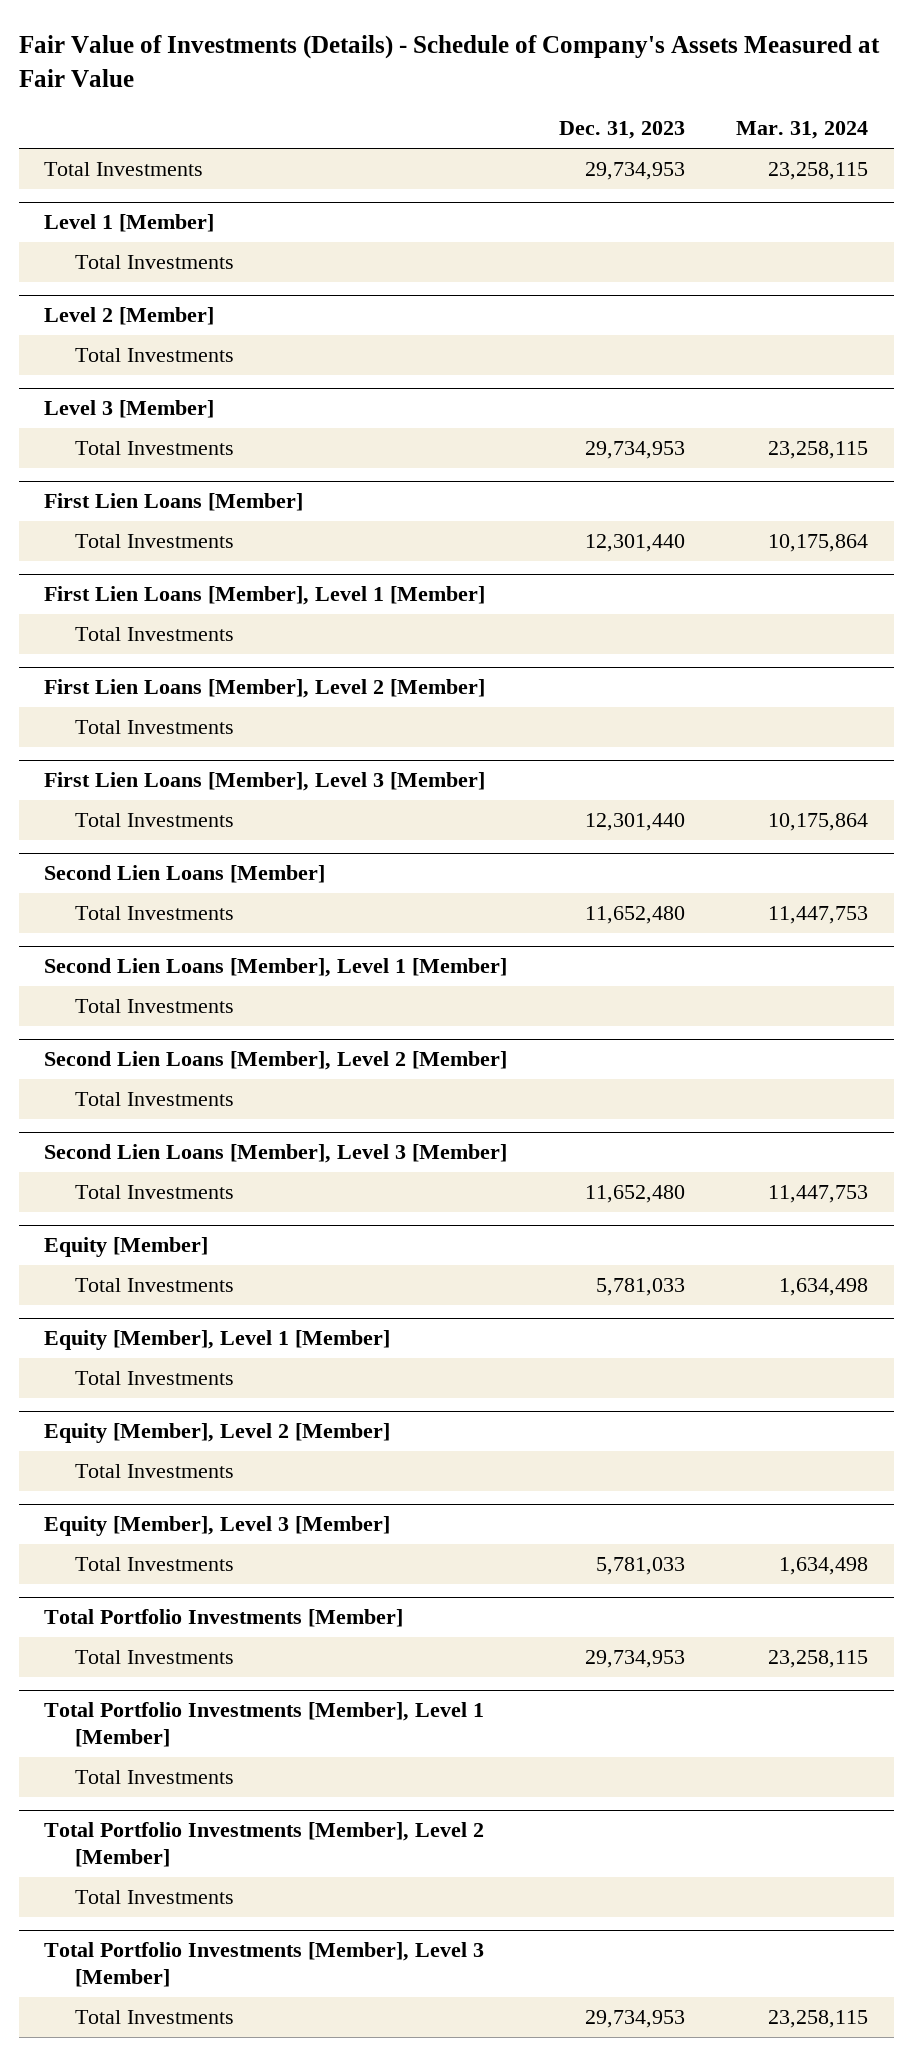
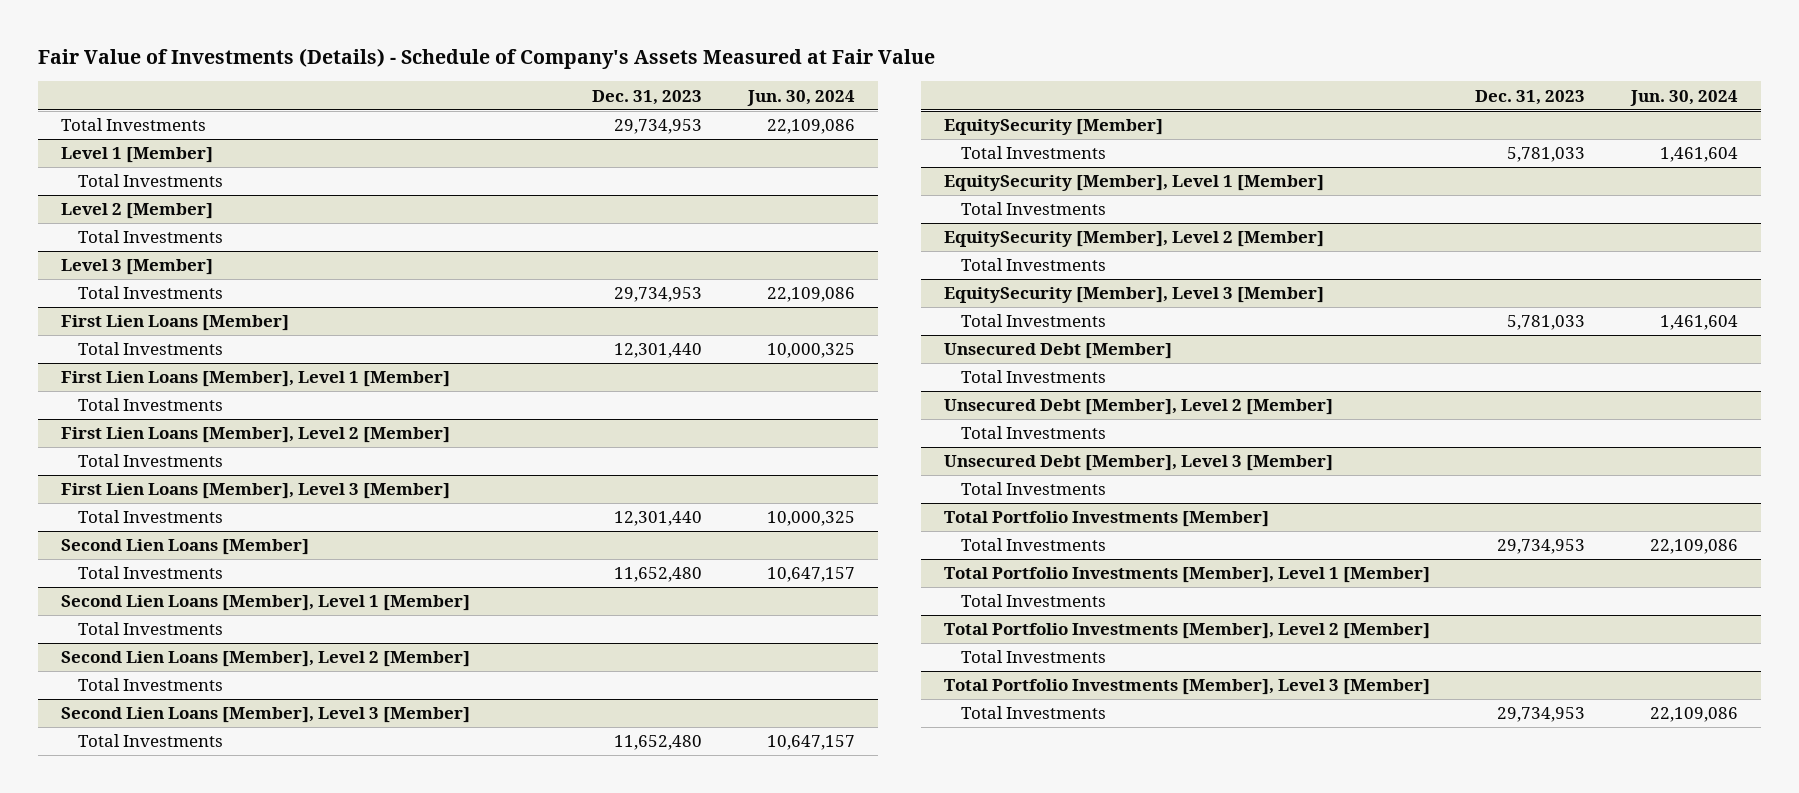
- | Dec. 31, 2023 | Mar. 31, 2024
+ | Dec. 31, 2023 | Jun. 30, 2024
- Equity [Member]
+ EquitySecurity [Member]
- Equity [Member], Level 1 [Member]
+ EquitySecurity [Member], Level 1 [Member]
- Equity [Member], Level 2 [Member]
+ EquitySecurity [Member], Level 2 [Member]
- Equity [Member], Level 3 [Member]
+ EquitySecurity [Member], Level 3 [Member]
+ Unsecured Debt [Member]
+ Total Investments
+ Unsecured Debt [Member], Level 2 [Member]
+ Total Investments
+ Unsecured Debt [Member], Level 3 [Member]
+ Total Investments

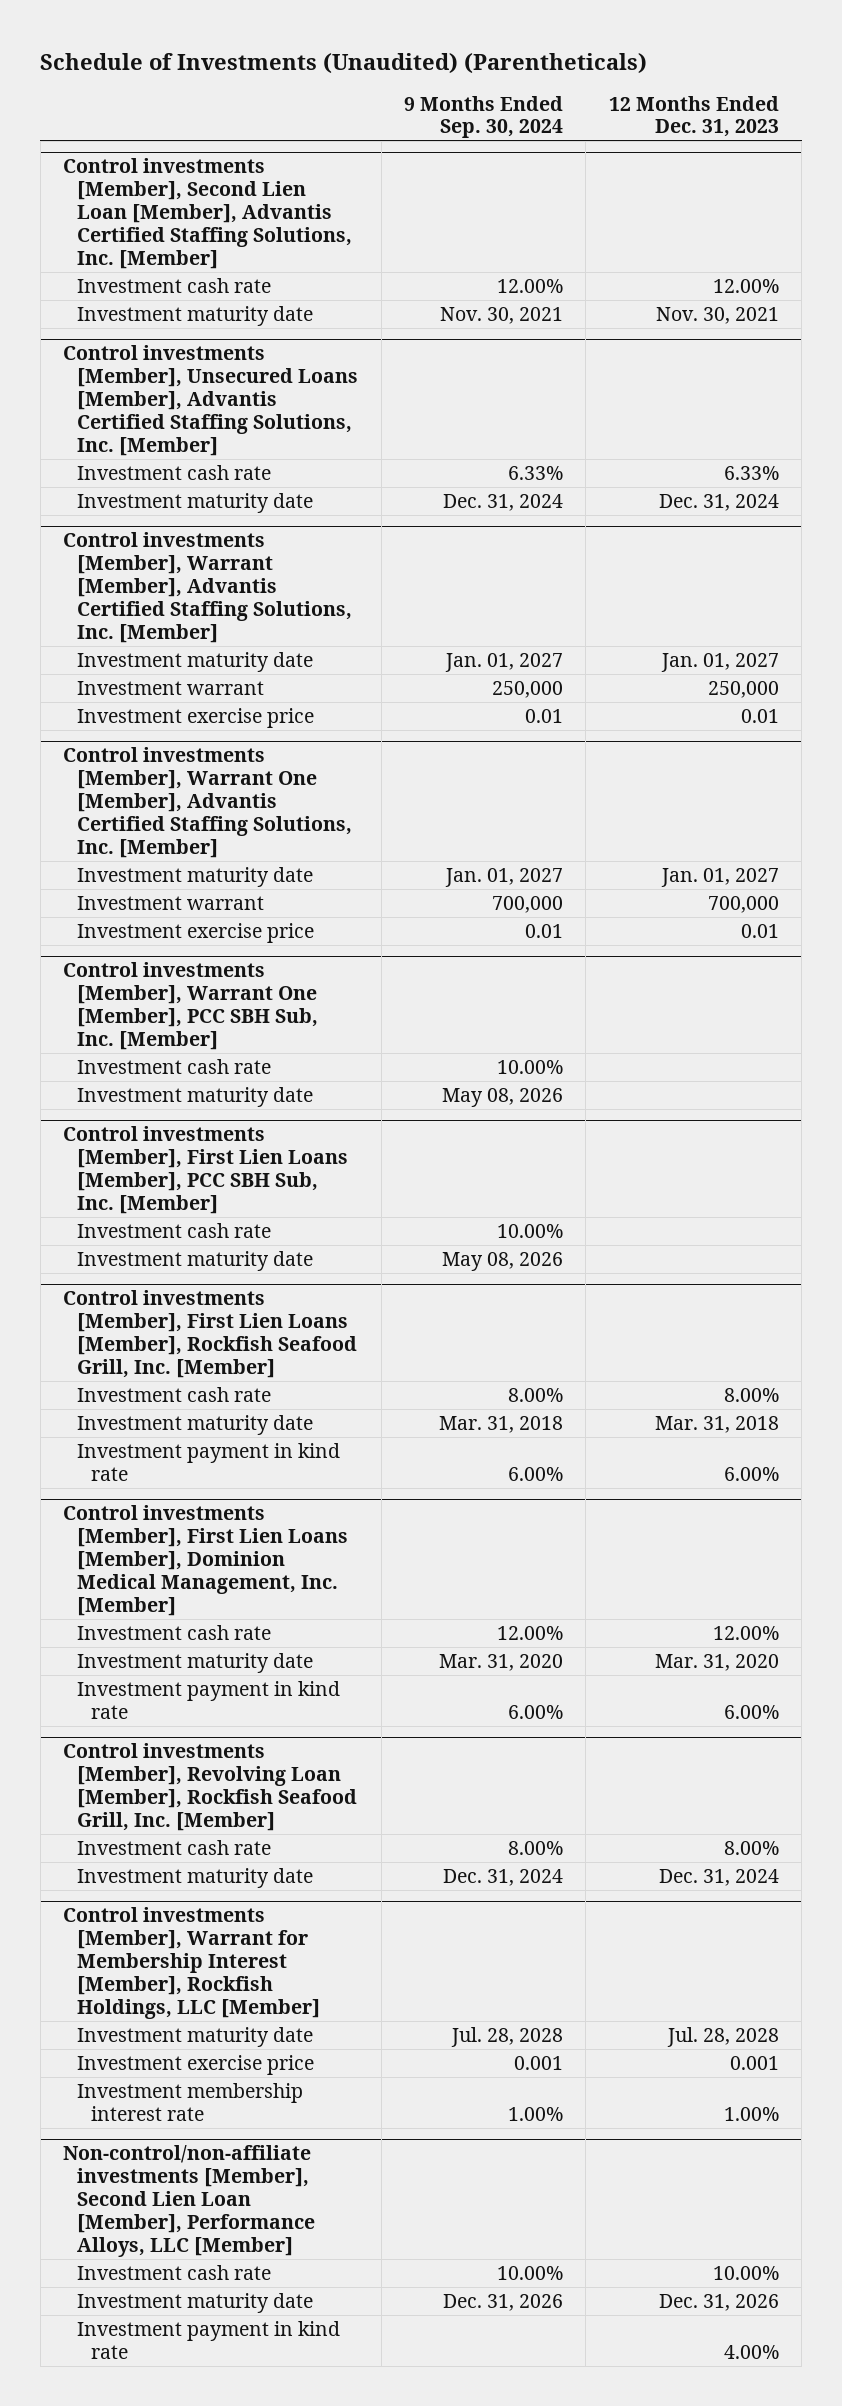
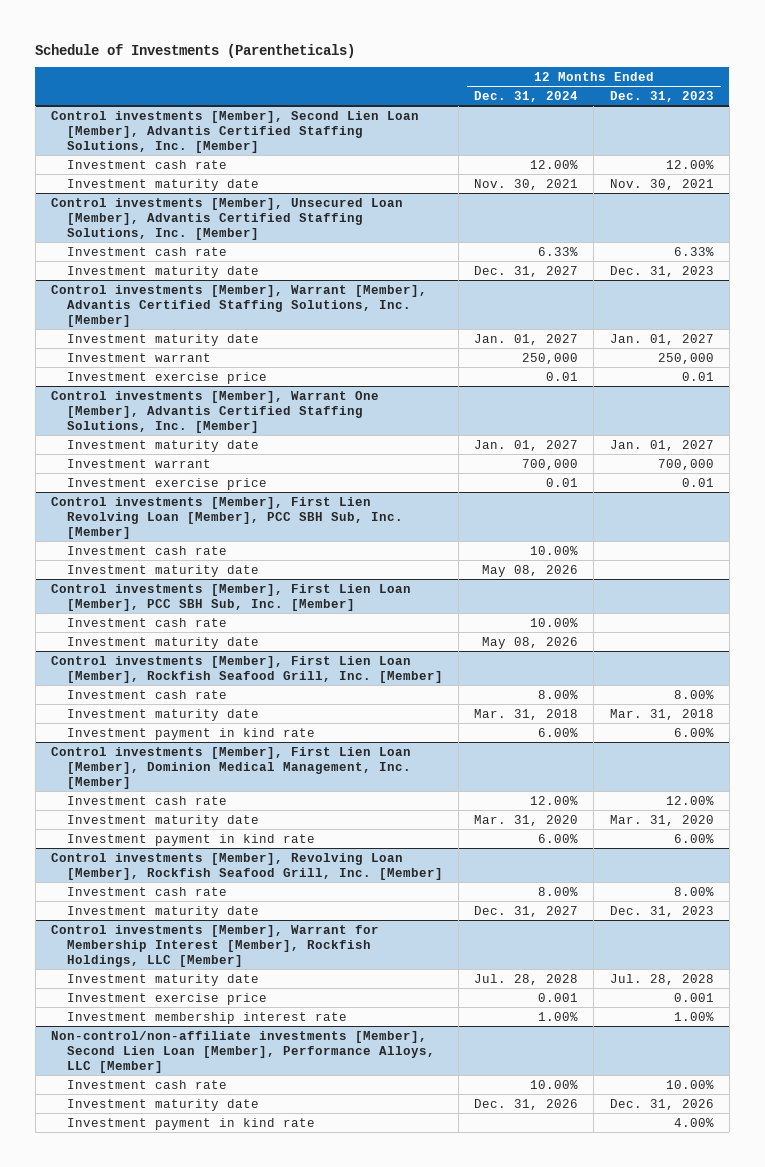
- Schedule of Investments (Unaudited) (Parentheticals)
+ Schedule of Investments (Parentheticals)
- | 9 Months Ended Sep. 30, 2024 | 12 Months Ended Dec. 31, 2023
+ | 12 Months Ended Dec. 31, 2024 | 12 Months Ended Dec. 31, 2023
- Control investments [Member], Unsecured Loans [Member], Advantis Certified Staffing Solutions, Inc. [Member]
+ Control investments [Member], Unsecured Loan [Member], Advantis Certified Staffing Solutions, Inc. [Member]
- Investment maturity date | Dec. 31, 2024 | Dec. 31, 2024
+ Investment maturity date | Dec. 31, 2027 | Dec. 31, 2023
- Control investments [Member], Warrant One [Member], PCC SBH Sub, Inc. [Member]
+ Control investments [Member], First Lien Revolving Loan [Member], PCC SBH Sub, Inc. [Member]
- Control investments [Member], First Lien Loans [Member], PCC SBH Sub, Inc. [Member]
+ Control investments [Member], First Lien Loan [Member], PCC SBH Sub, Inc. [Member]
- Control investments [Member], First Lien Loans [Member], Rockfish Seafood Grill, Inc. [Member]
+ Control investments [Member], First Lien Loan [Member], Rockfish Seafood Grill, Inc. [Member]
- Control investments [Member], First Lien Loans [Member], Dominion Medical Management, Inc. [Member]
+ Control investments [Member], First Lien Loan [Member], Dominion Medical Management, Inc. [Member]
@ Control investments [Member], Revolving Loan [Member], Rockfish Seafood Grill, Inc. [Member]
- Investment maturity date | Dec. 31, 2024 | Dec. 31, 2024
+ Investment maturity date | Dec. 31, 2027 | Dec. 31, 2023

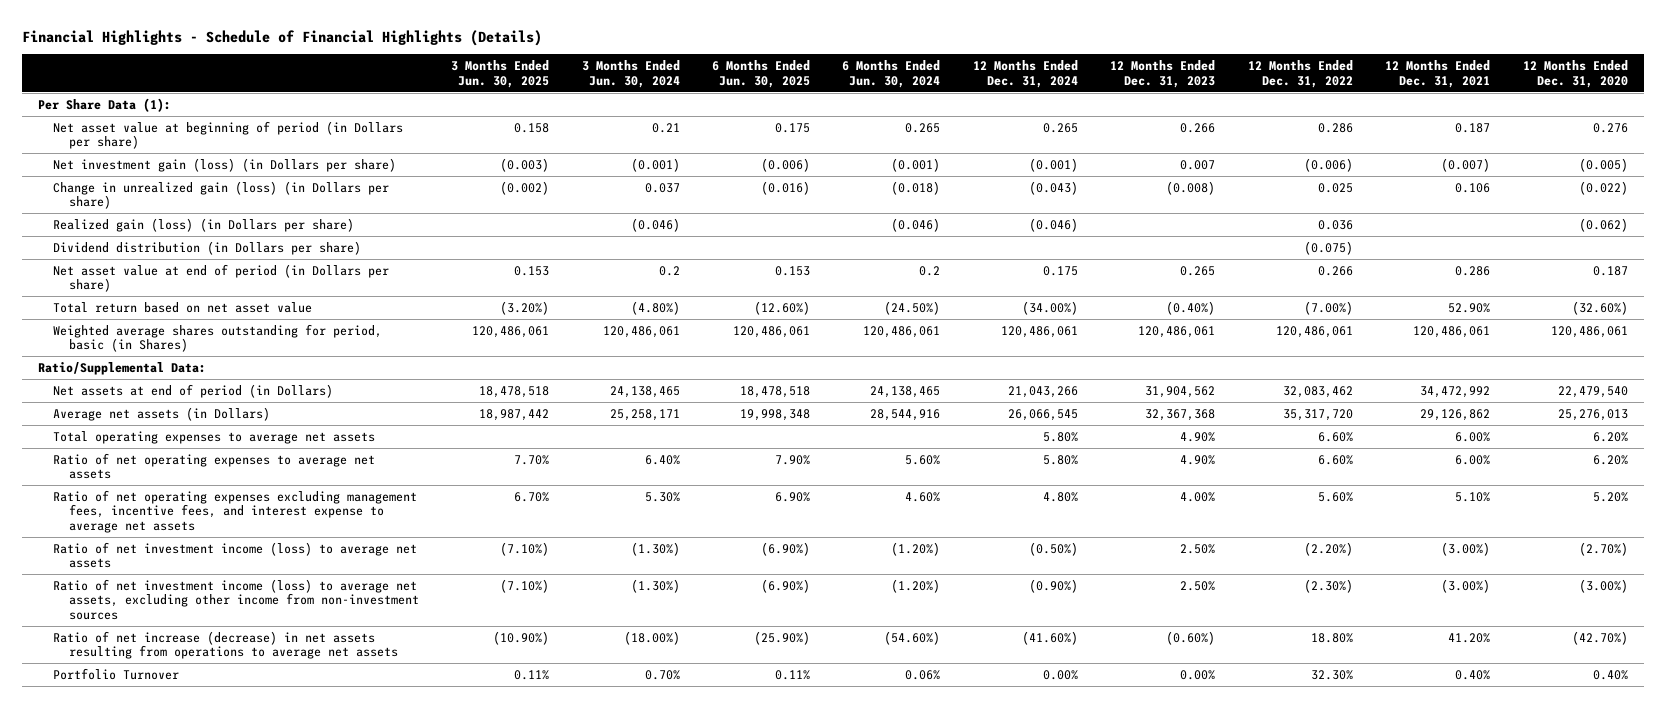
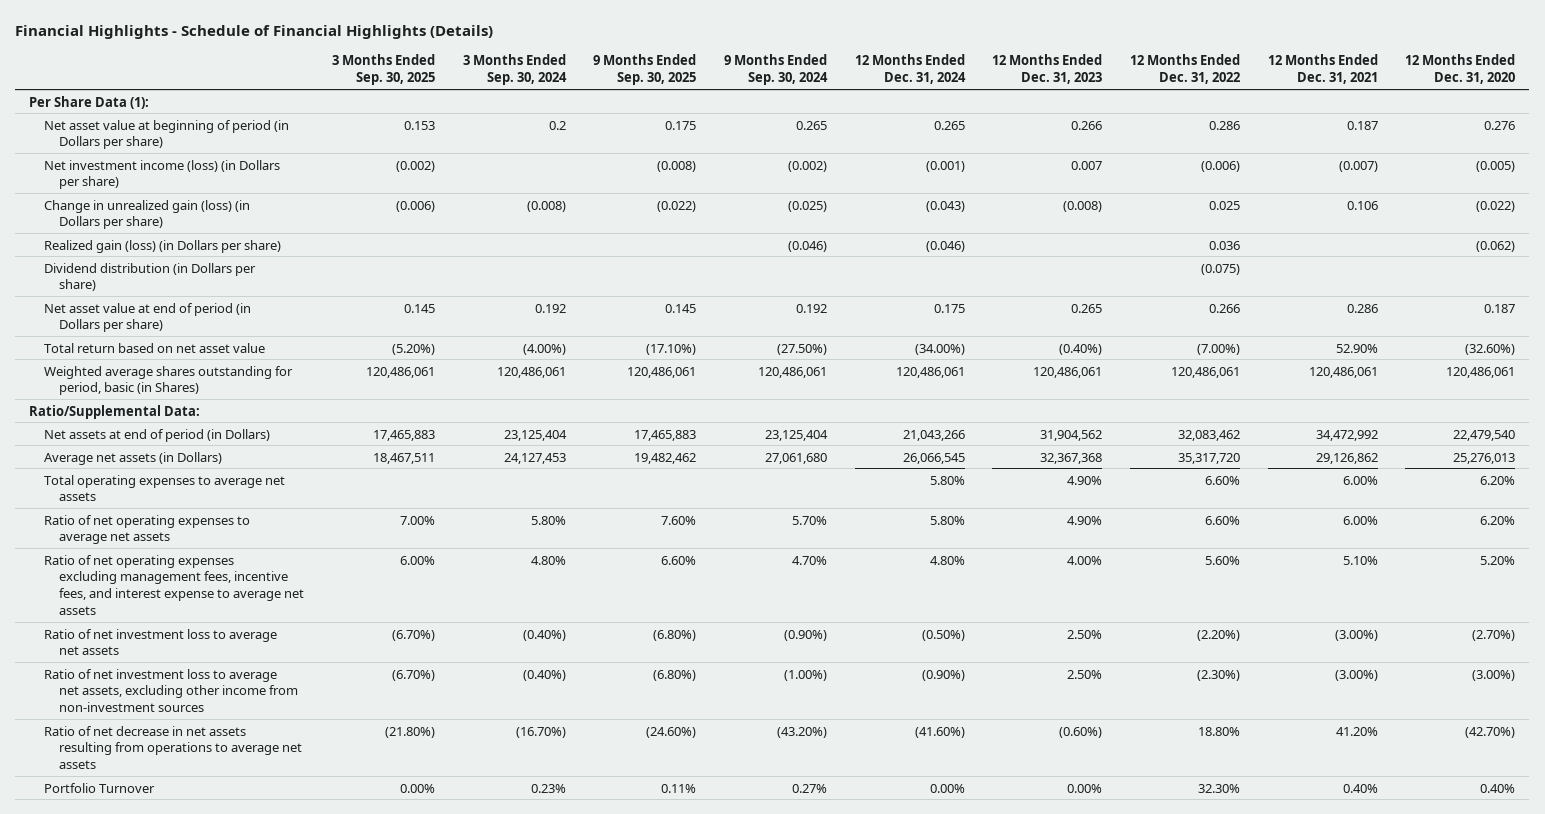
- | 3 Months Ended Jun. 30, 2025 | 3 Months Ended Jun. 30, 2024 | 6 Months Ended Jun. 30, 2025 | 6 Months Ended Jun. 30, 2024 | 12 Months Ended Dec. 31, 2024 | 12 Months Ended Dec. 31, 2023 | 12 Months Ended Dec. 31, 2022 | 12 Months Ended Dec. 31, 2021 | 12 Months Ended Dec. 31, 2020
+ | 3 Months Ended Sep. 30, 2025 | 3 Months Ended Sep. 30, 2024 | 9 Months Ended Sep. 30, 2025 | 9 Months Ended Sep. 30, 2024 | 12 Months Ended Dec. 31, 2024 | 12 Months Ended Dec. 31, 2023 | 12 Months Ended Dec. 31, 2022 | 12 Months Ended Dec. 31, 2021 | 12 Months Ended Dec. 31, 2020
- Net investment gain (loss) (in Dollars per share) | (0.003) | (0.001) | (0.006) | (0.001) | (0.001) | 0.007 | (0.006) | (0.007) | (0.005)
+ Net investment income (loss) (in Dollars per share) | (0.002) | | (0.008) | (0.002) | (0.001) | 0.007 | (0.006) | (0.007) | (0.005)
- Ratio of net investment income (loss) to average net assets | (7.10%) | (1.30%) | (6.90%) | (1.20%) | (0.50%) | 2.50% | (2.20%) | (3.00%) | (2.70%)
- Ratio of net investment income (loss) to average net assets, excluding other income from non-investment sources | (7.10%) | (1.30%) | (6.90%) | (1.20%) | (0.90%) | 2.50% | (2.30%) | (3.00%) | (3.00%)
- Ratio of net increase (decrease) in net assets resulting from operations to average net assets | (10.90%) | (18.00%) | (25.90%) | (54.60%) | (41.60%) | (0.60%) | 18.80% | 41.20% | (42.70%)
+ Ratio of net investment loss to average net assets | (6.70%) | (0.40%) | (6.80%) | (0.90%) | (0.50%) | 2.50% | (2.20%) | (3.00%) | (2.70%)
+ Ratio of net investment loss to average net assets, excluding other income from non-investment sources | (6.70%) | (0.40%) | (6.80%) | (1.00%) | (0.90%) | 2.50% | (2.30%) | (3.00%) | (3.00%)
+ Ratio of net decrease in net assets resulting from operations to average net assets | (21.80%) | (16.70%) | (24.60%) | (43.20%) | (41.60%) | (0.60%) | 18.80% | 41.20% | (42.70%)

